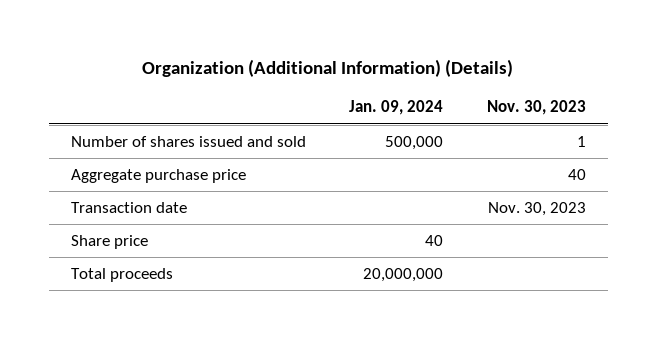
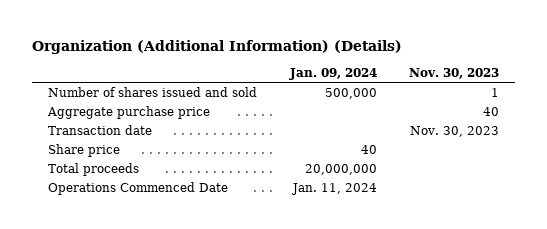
+ Operations Commenced Date | Jan. 11, 2024 |

